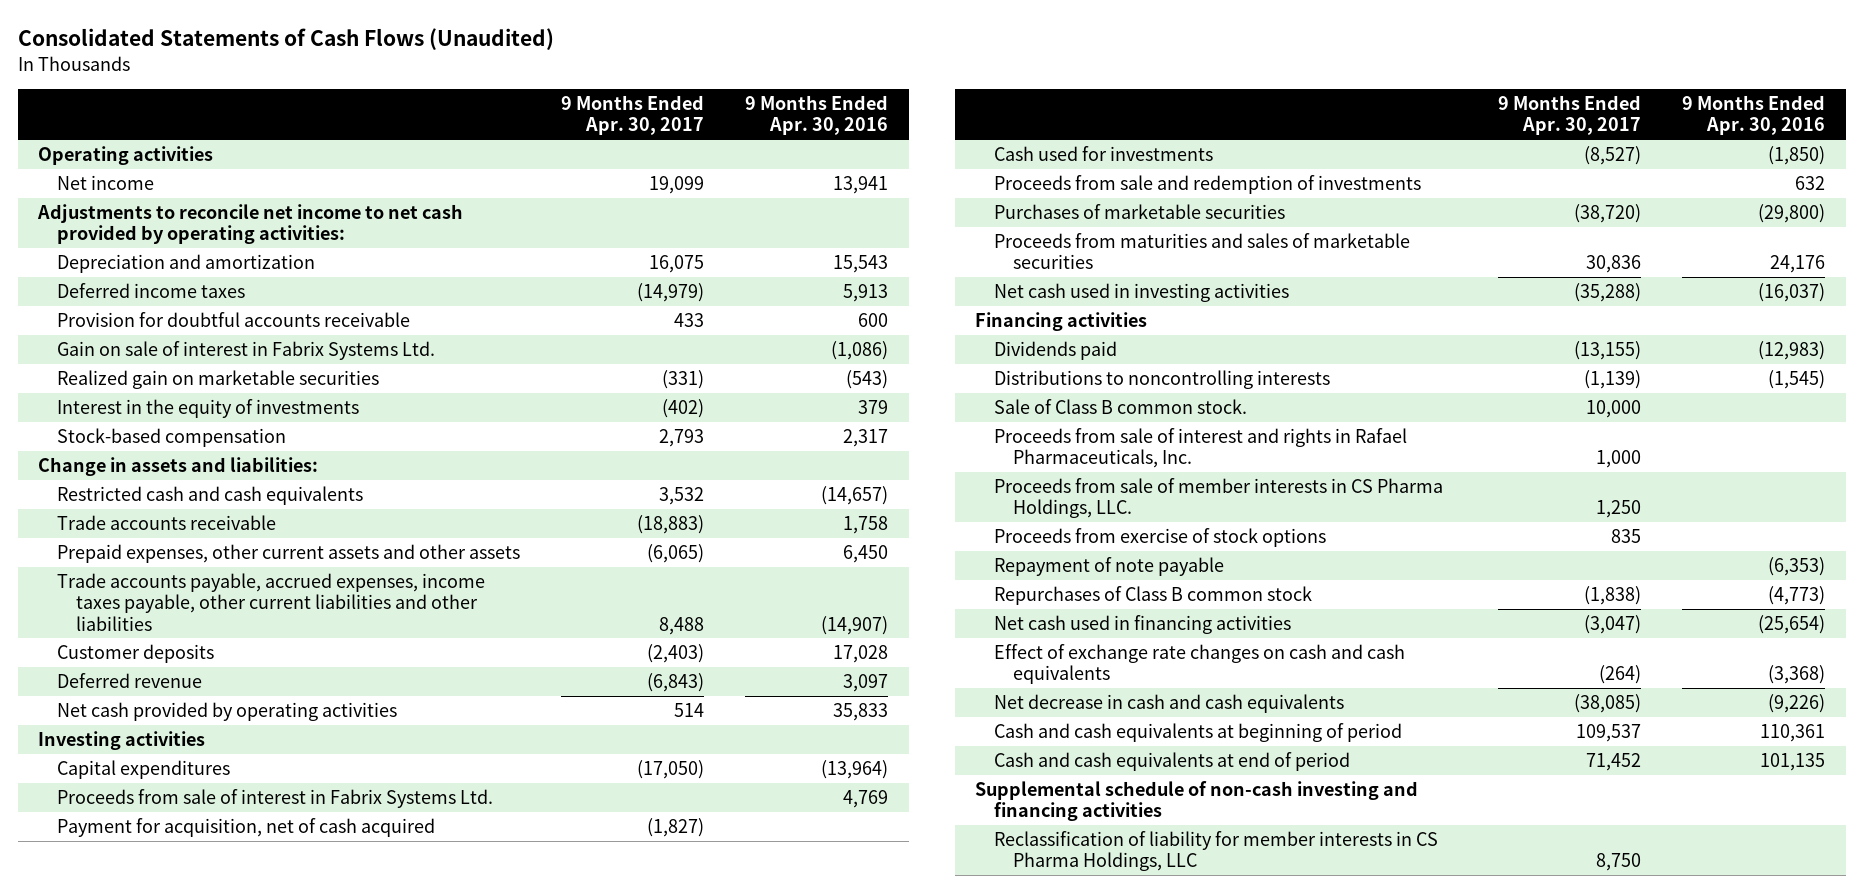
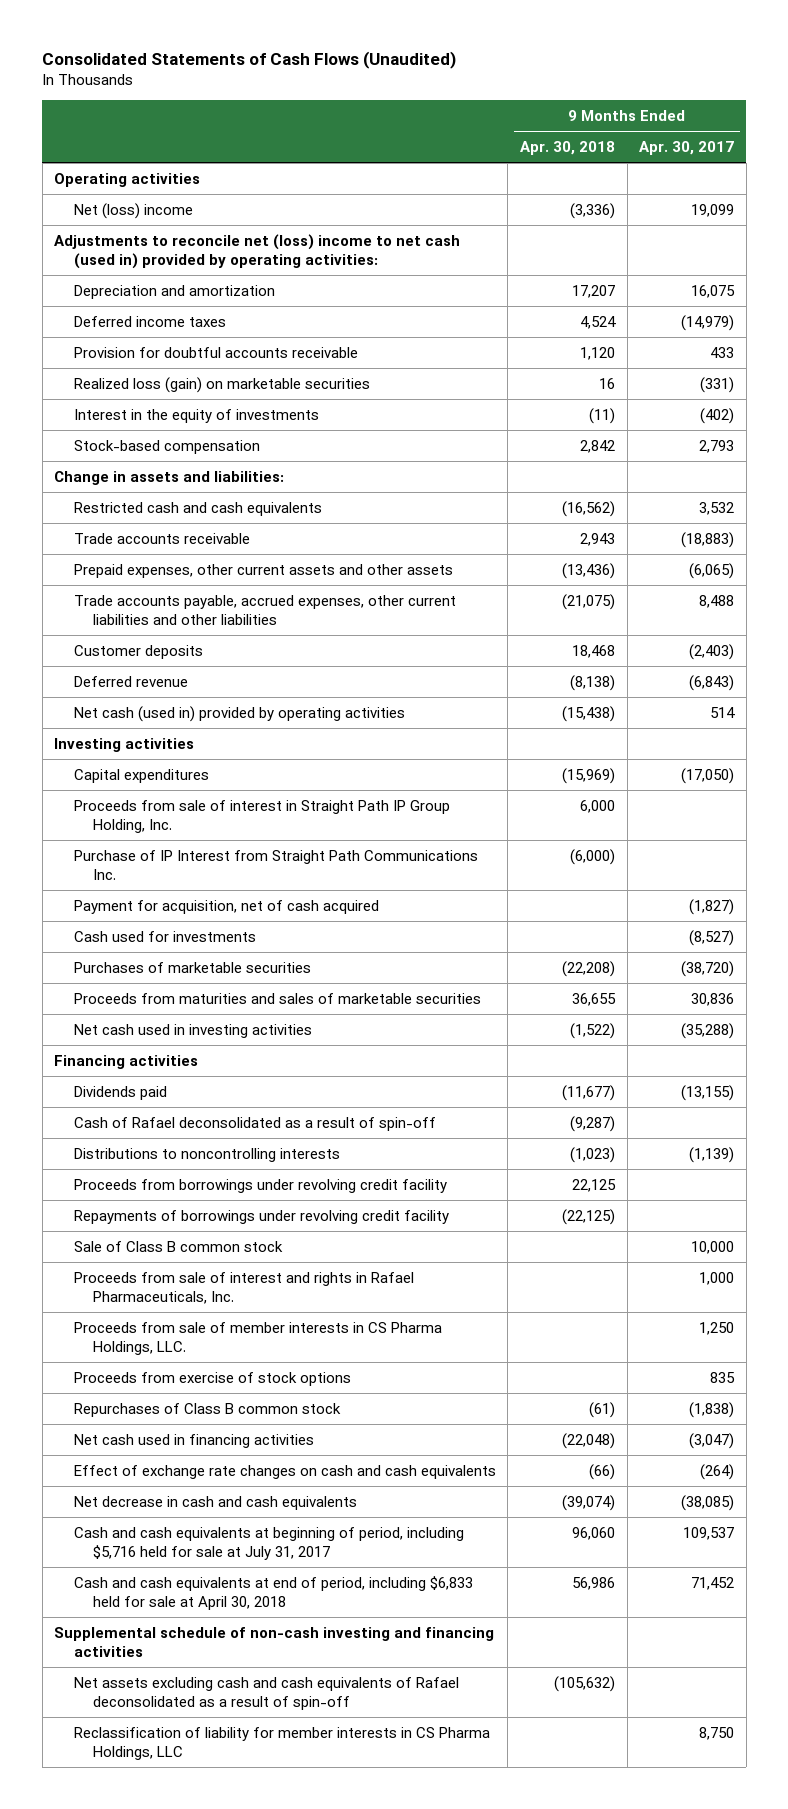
- | 9 Months Ended Apr. 30, 2017 | 9 Months Ended Apr. 30, 2016
+ | 9 Months Ended Apr. 30, 2018 | 9 Months Ended Apr. 30, 2017
- Net income | 19,099 | 13,941
- Adjustments to reconcile net income to net cash provided by operating activities:
+ Net (loss) income | (3,336) | 19,099
+ Adjustments to reconcile net (loss) income to net cash (used in) provided by operating activities:
- Gain on sale of interest in Fabrix Systems Ltd. | | (1,086)
- Realized gain on marketable securities | (331) | (543)
+ Realized loss (gain) on marketable securities | 16 | (331)
- Trade accounts payable, accrued expenses, income taxes payable, other current liabilities and other liabilities | 8,488 | (14,907)
+ Trade accounts payable, accrued expenses, other current liabilities and other liabilities | (21,075) | 8,488
- Net cash provided by operating activities | 514 | 35,833
+ Net cash (used in) provided by operating activities | (15,438) | 514
- Proceeds from sale of interest in Fabrix Systems Ltd. | | 4,769
+ Proceeds from sale of interest in Straight Path IP Group Holding, Inc. | 6,000 |
+ Purchase of IP Interest from Straight Path Communications Inc. | (6,000) |
- Proceeds from sale and redemption of investments | | 632
+ Cash of Rafael deconsolidated as a result of spin-off | (9,287) |
- Sale of Class B common stock. | 10,000 |
+ Proceeds from borrowings under revolving credit facility | 22,125 |
+ Repayments of borrowings under revolving credit facility | (22,125) |
+ Sale of Class B common stock | | 10,000
- Repayment of note payable | | (6,353)
- Cash and cash equivalents at beginning of period | 109,537 | 110,361
- Cash and cash equivalents at end of period | 71,452 | 101,135
+ Cash and cash equivalents at beginning of period, including $5,716 held for sale at July 31, 2017 | 96,060 | 109,537
+ Cash and cash equivalents at end of period, including $6,833 held for sale at April 30, 2018 | 56,986 | 71,452
+ Net assets excluding cash and cash equivalents of Rafael deconsolidated as a result of spin-off | (105,632) |

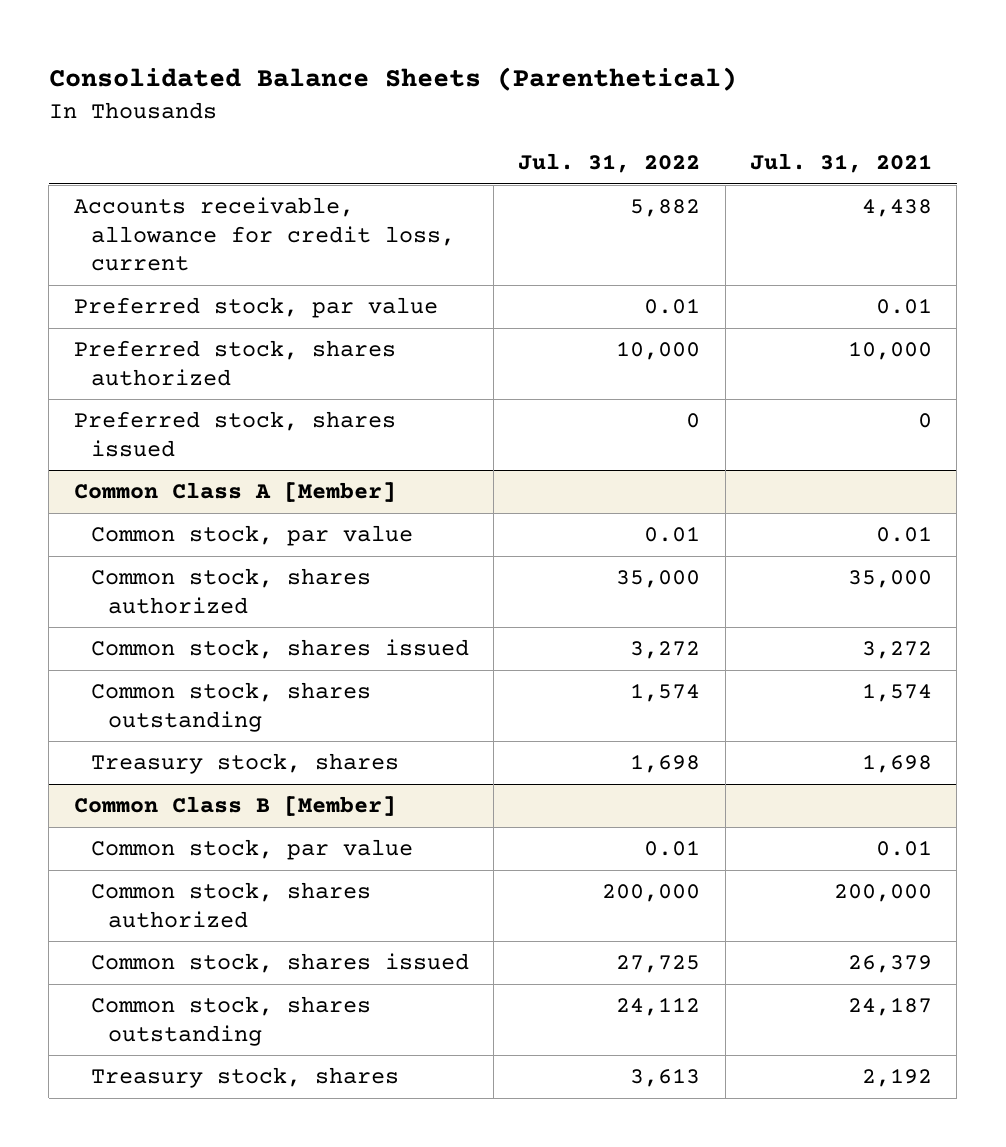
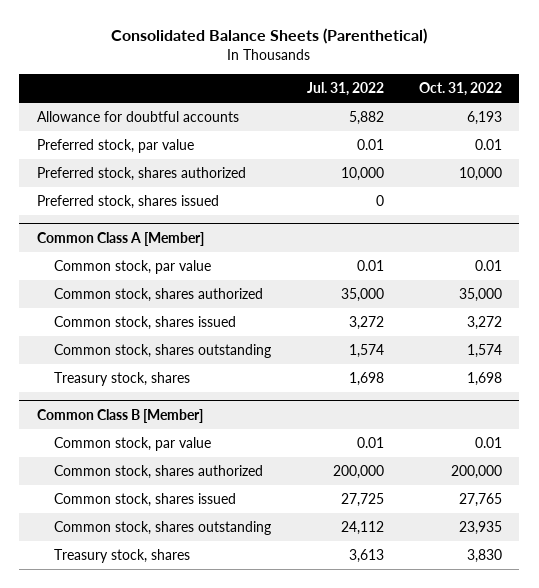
- | Jul. 31, 2022 | Jul. 31, 2021
+ | Jul. 31, 2022 | Oct. 31, 2022
- Accounts receivable, allowance for credit loss, current | 5,882 | 4,438
+ Allowance for doubtful accounts | 5,882 | 6,193

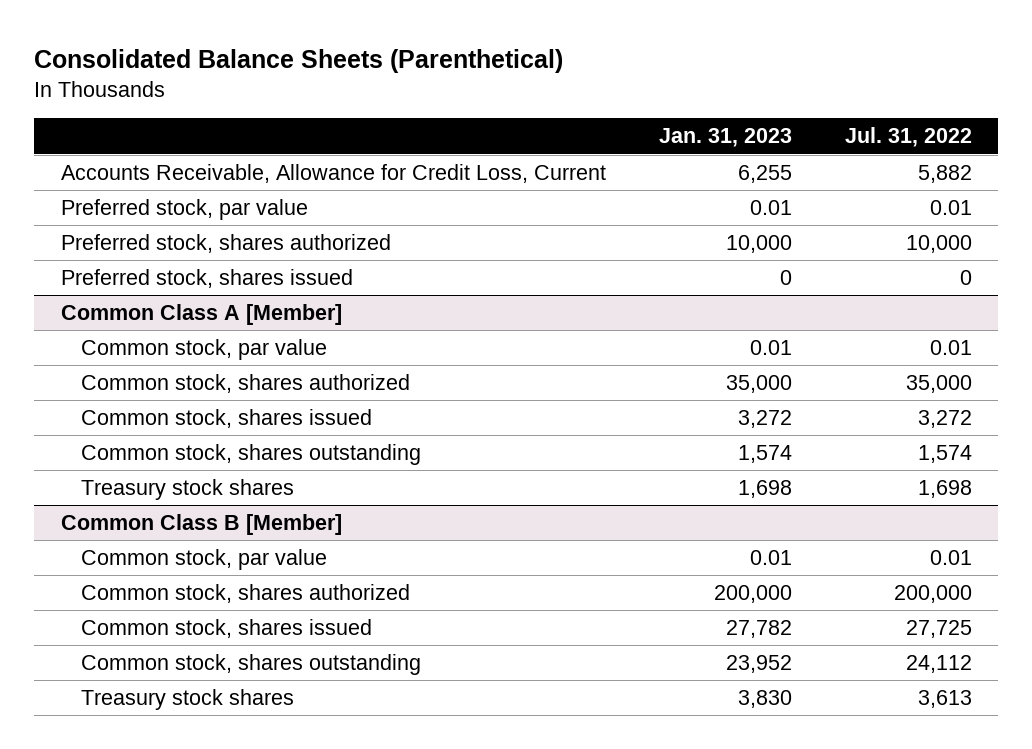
- | Jul. 31, 2022 | Oct. 31, 2022
+ | Jan. 31, 2023 | Jul. 31, 2022
- Allowance for doubtful accounts | 5,882 | 6,193
+ Accounts Receivable, Allowance for Credit Loss, Current | 6,255 | 5,882
@ Common Class A [Member]
- Treasury stock, shares | 1,698 | 1,698
+ Treasury stock shares | 1,698 | 1,698
@ Common Class B [Member]
- Treasury stock, shares | 3,613 | 3,830
+ Treasury stock shares | 3,830 | 3,613

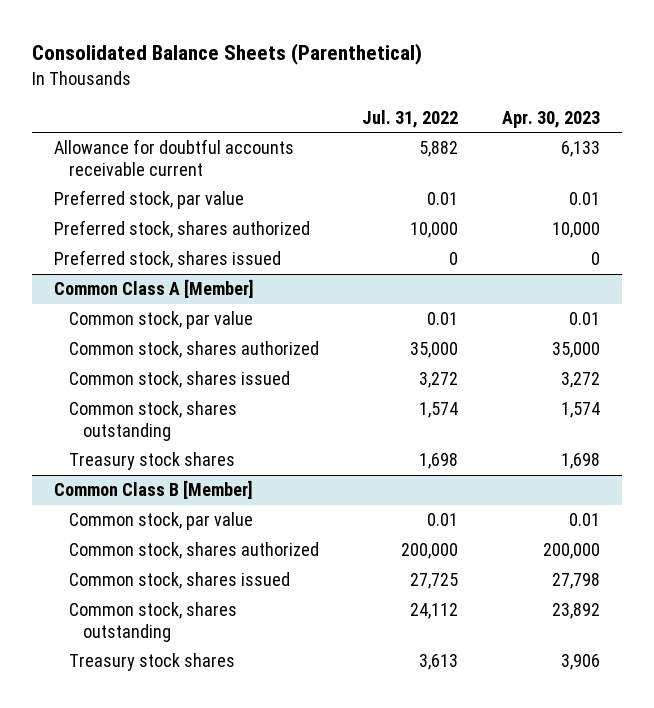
- | Jan. 31, 2023 | Jul. 31, 2022
+ | Jul. 31, 2022 | Apr. 30, 2023
- Accounts Receivable, Allowance for Credit Loss, Current | 6,255 | 5,882
+ Allowance for doubtful accounts receivable current | 5,882 | 6,133

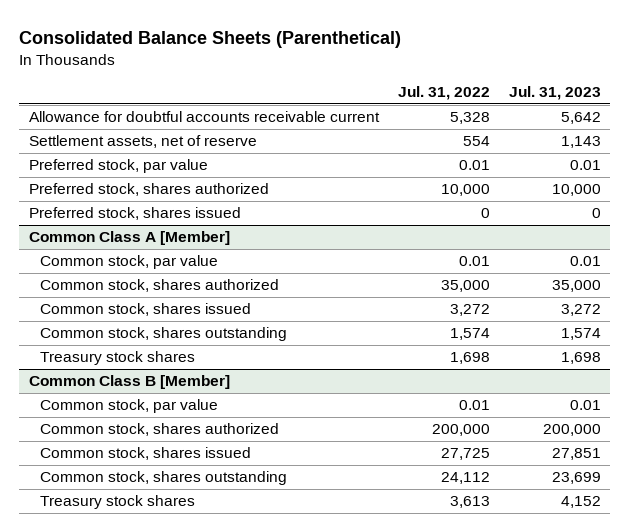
- | Jul. 31, 2022 | Apr. 30, 2023
+ | Jul. 31, 2022 | Jul. 31, 2023
- Allowance for doubtful accounts receivable current | 5,882 | 6,133
+ Allowance for doubtful accounts receivable current | 5,328 | 5,642
+ Settlement assets, net of reserve | 554 | 1,143

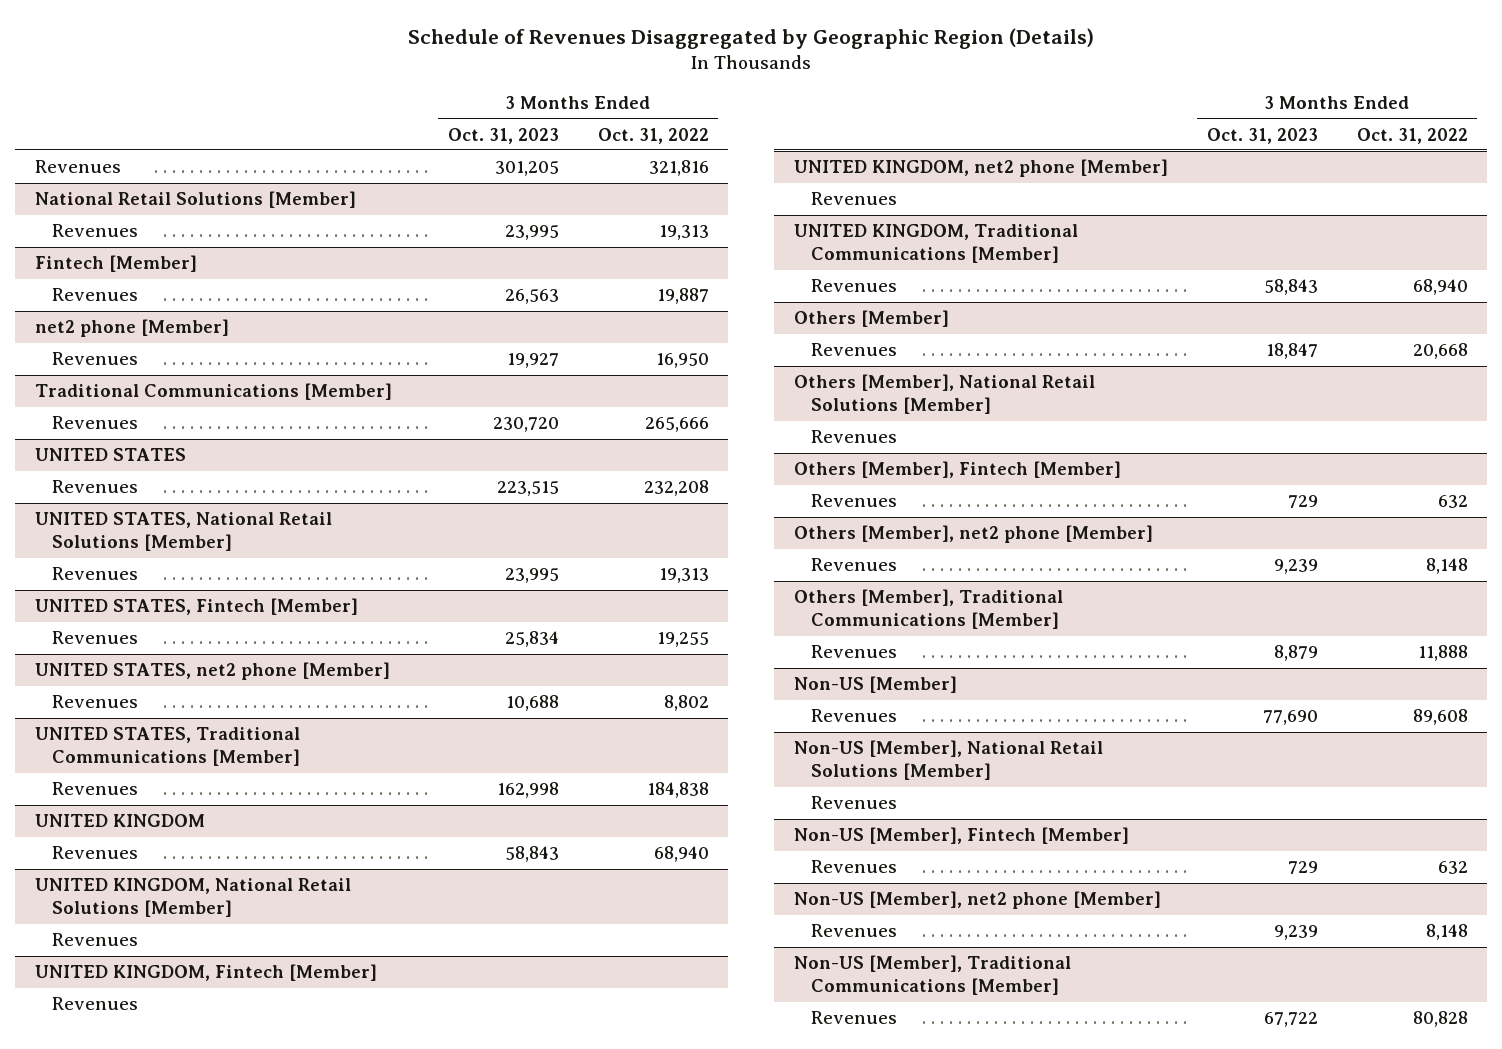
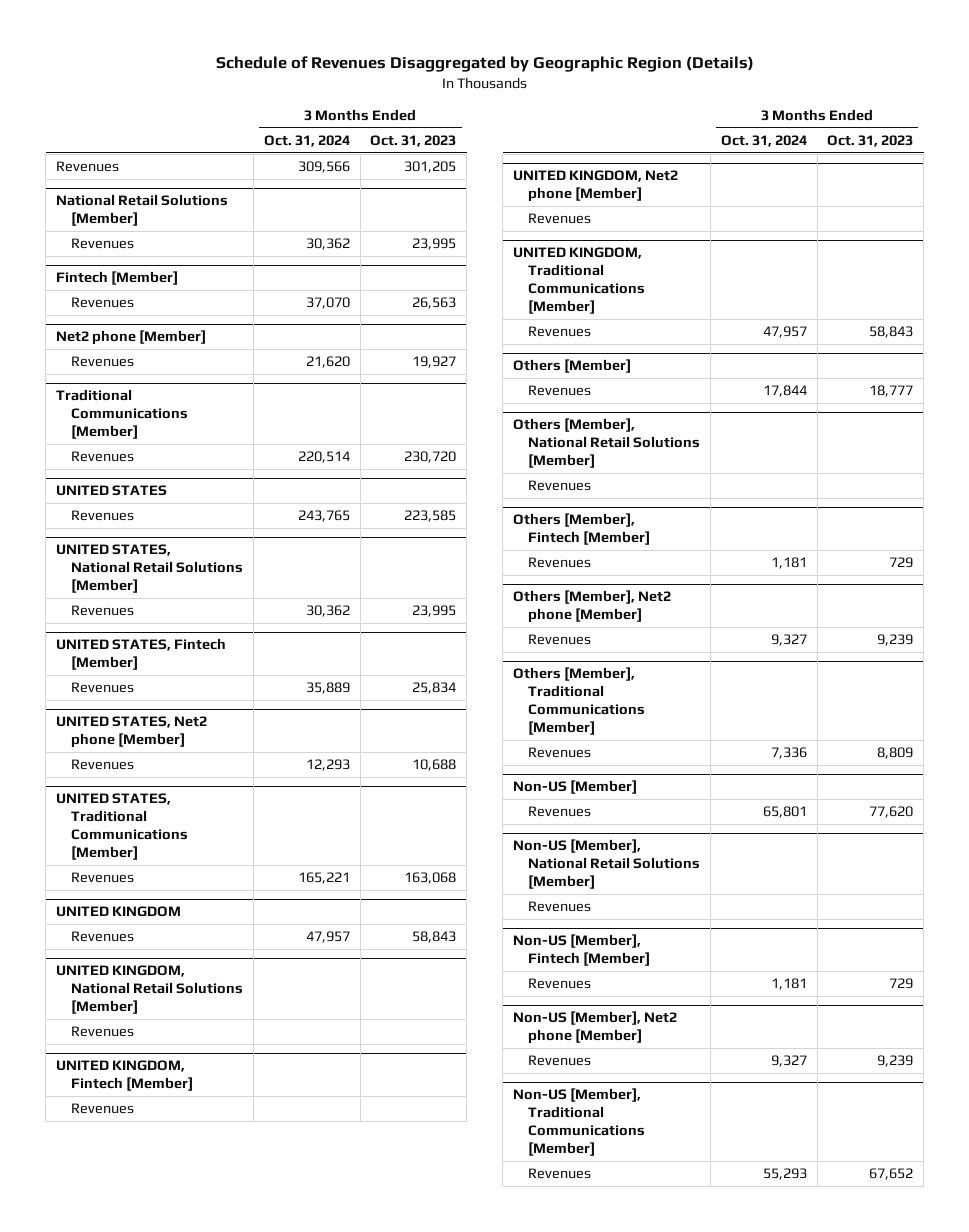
- | 3 Months Ended Oct. 31, 2023 | 3 Months Ended Oct. 31, 2022
+ | 3 Months Ended Oct. 31, 2024 | 3 Months Ended Oct. 31, 2023
- net2 phone [Member]
+ Net2 phone [Member]
@ UNITED STATES
- Revenues | 223,515 | 232,208
+ Revenues | 243,765 | 223,585
- UNITED STATES, net2 phone [Member]
+ UNITED STATES, Net2 phone [Member]
@ UNITED STATES, Traditional Communications [Member]
- Revenues | 162,998 | 184,838
+ Revenues | 165,221 | 163,068
- UNITED KINGDOM, net2 phone [Member]
+ UNITED KINGDOM, Net2 phone [Member]
@ Others [Member]
- Revenues | 18,847 | 20,668
+ Revenues | 17,844 | 18,777
- Others [Member], net2 phone [Member]
+ Others [Member], Net2 phone [Member]
@ Others [Member], Traditional Communications [Member]
- Revenues | 8,879 | 11,888
+ Revenues | 7,336 | 8,809
@ Non-US [Member]
- Revenues | 77,690 | 89,608
+ Revenues | 65,801 | 77,620
- Non-US [Member], net2 phone [Member]
+ Non-US [Member], Net2 phone [Member]
@ Non-US [Member], Traditional Communications [Member]
- Revenues | 67,722 | 80,828
+ Revenues | 55,293 | 67,652

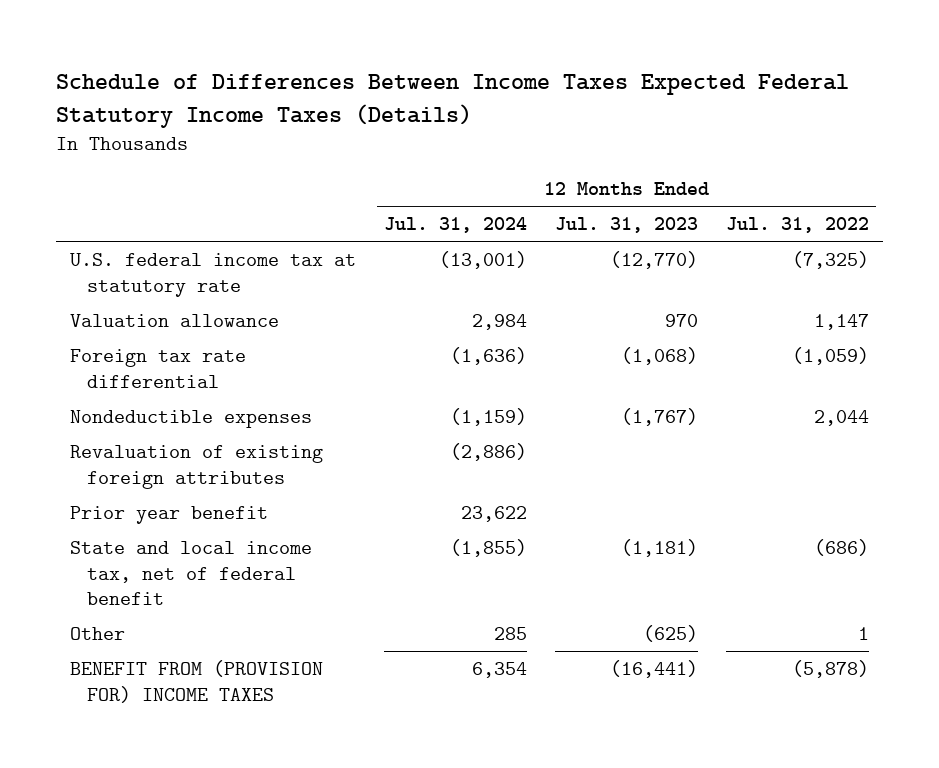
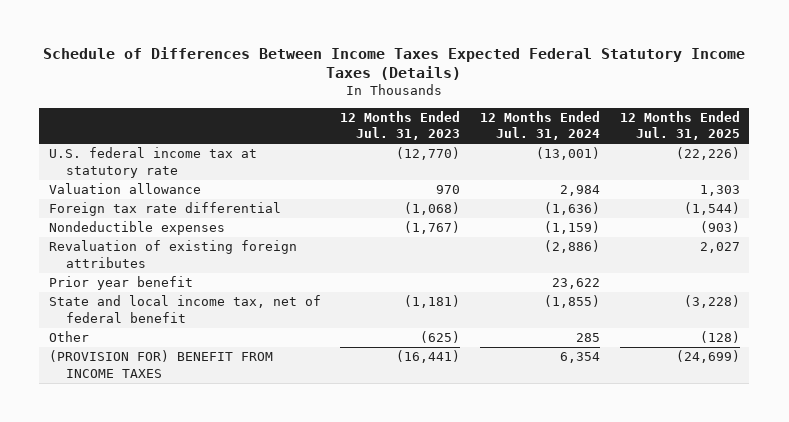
- | 12 Months Ended Jul. 31, 2024 | 12 Months Ended Jul. 31, 2023 | 12 Months Ended Jul. 31, 2022
+ | 12 Months Ended Jul. 31, 2023 | 12 Months Ended Jul. 31, 2024 | 12 Months Ended Jul. 31, 2025
- BENEFIT FROM (PROVISION FOR) INCOME TAXES | 6,354 | (16,441) | (5,878)
+ (PROVISION FOR) BENEFIT FROM INCOME TAXES | (16,441) | 6,354 | (24,699)

